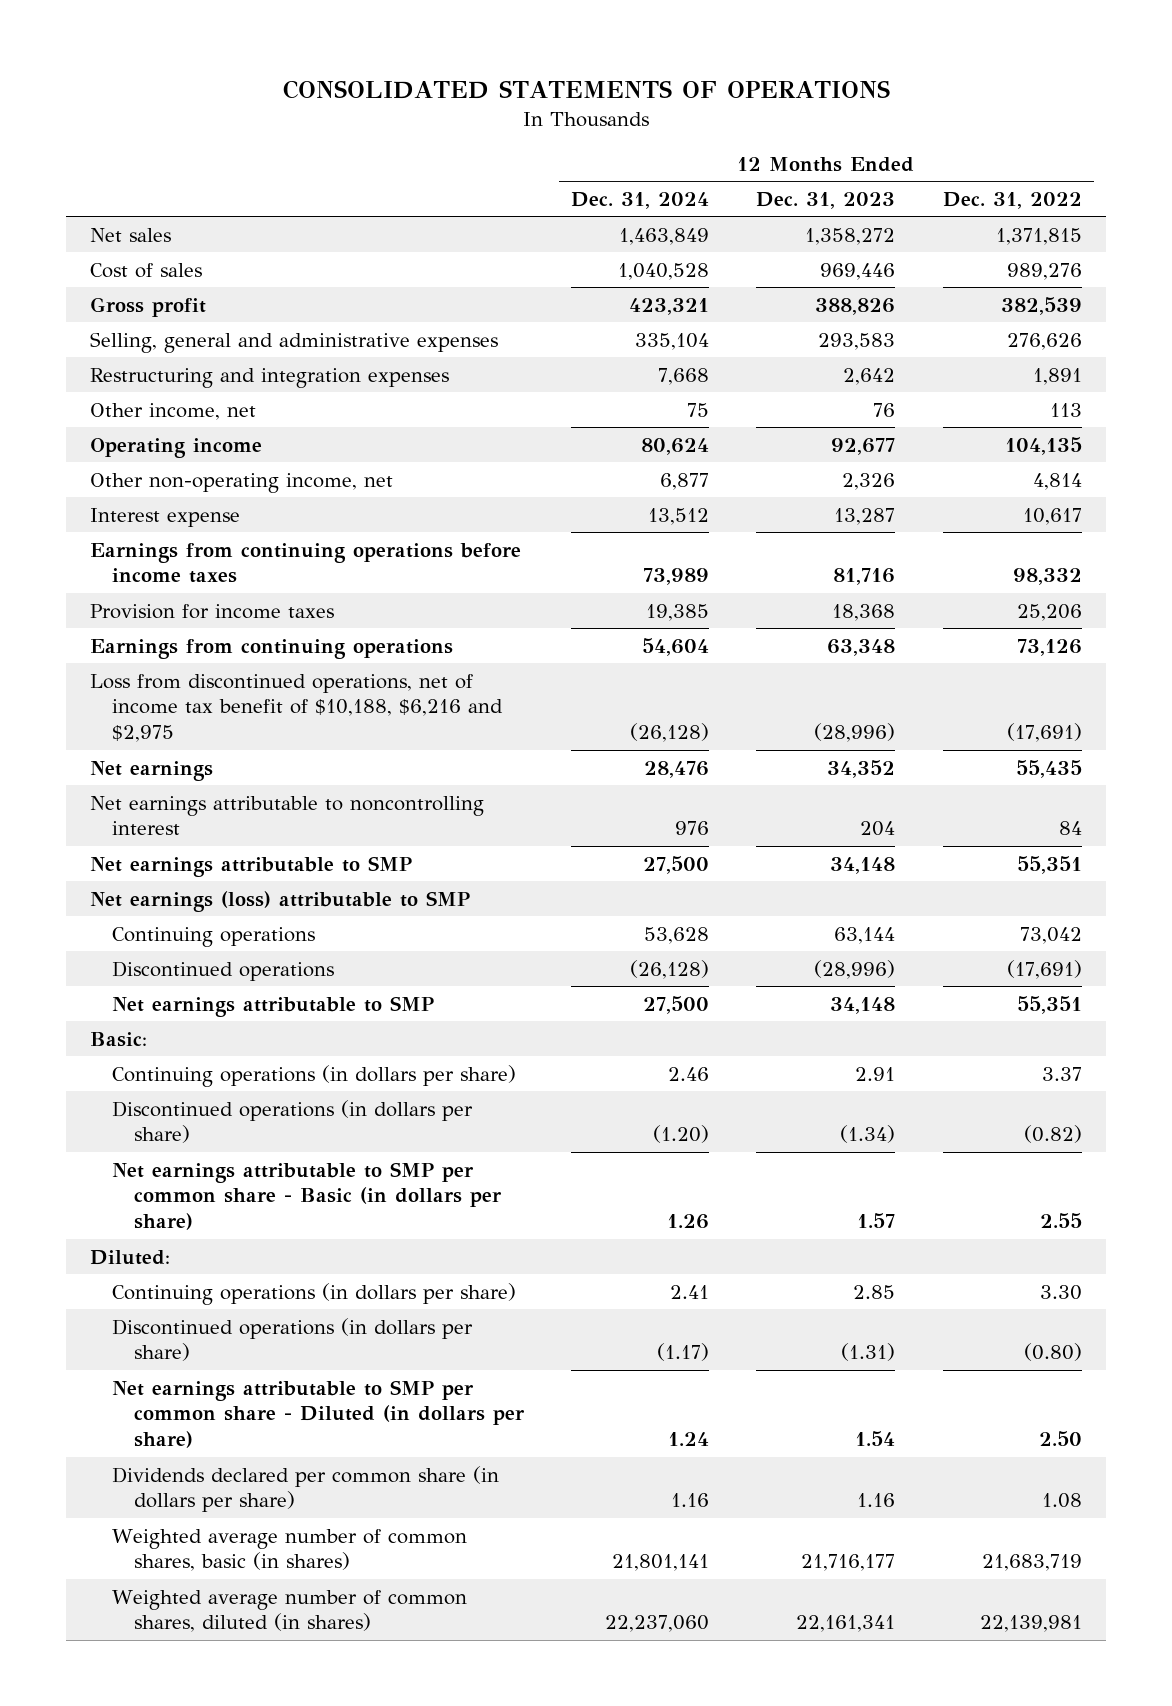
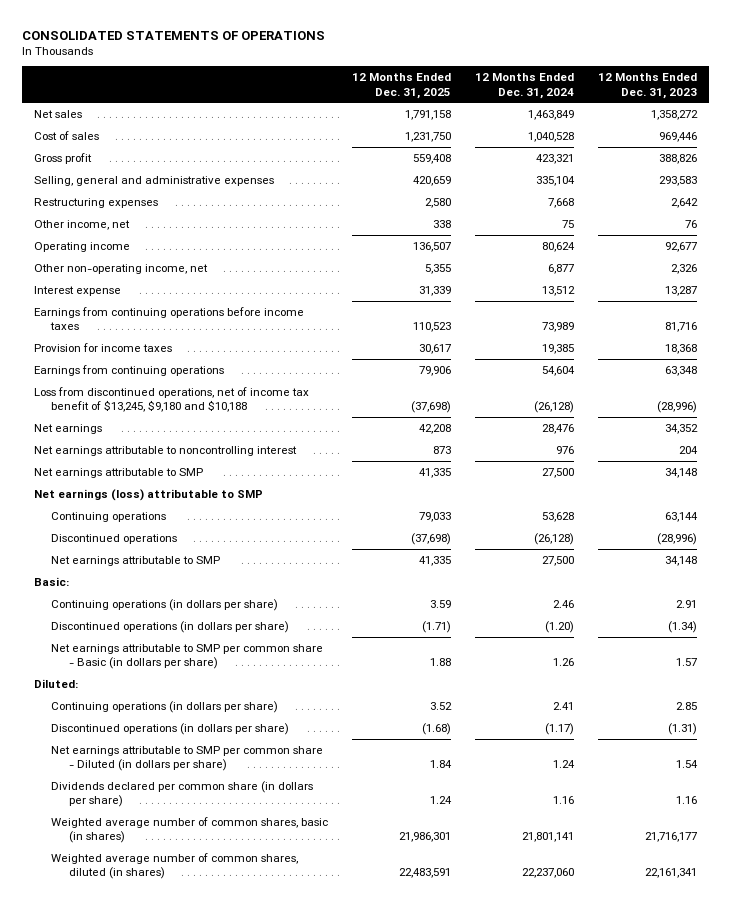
- | 12 Months Ended Dec. 31, 2024 | 12 Months Ended Dec. 31, 2023 | 12 Months Ended Dec. 31, 2022
+ | 12 Months Ended Dec. 31, 2025 | 12 Months Ended Dec. 31, 2024 | 12 Months Ended Dec. 31, 2023
- Restructuring and integration expenses | 7,668 | 2,642 | 1,891
+ Restructuring expenses | 2,580 | 7,668 | 2,642
- Loss from discontinued operations, net of income tax benefit of $10,188, $6,216 and $2,975 | (26,128) | (28,996) | (17,691)
+ Loss from discontinued operations, net of income tax benefit of $13,245, $9,180 and $10,188 | (37,698) | (26,128) | (28,996)

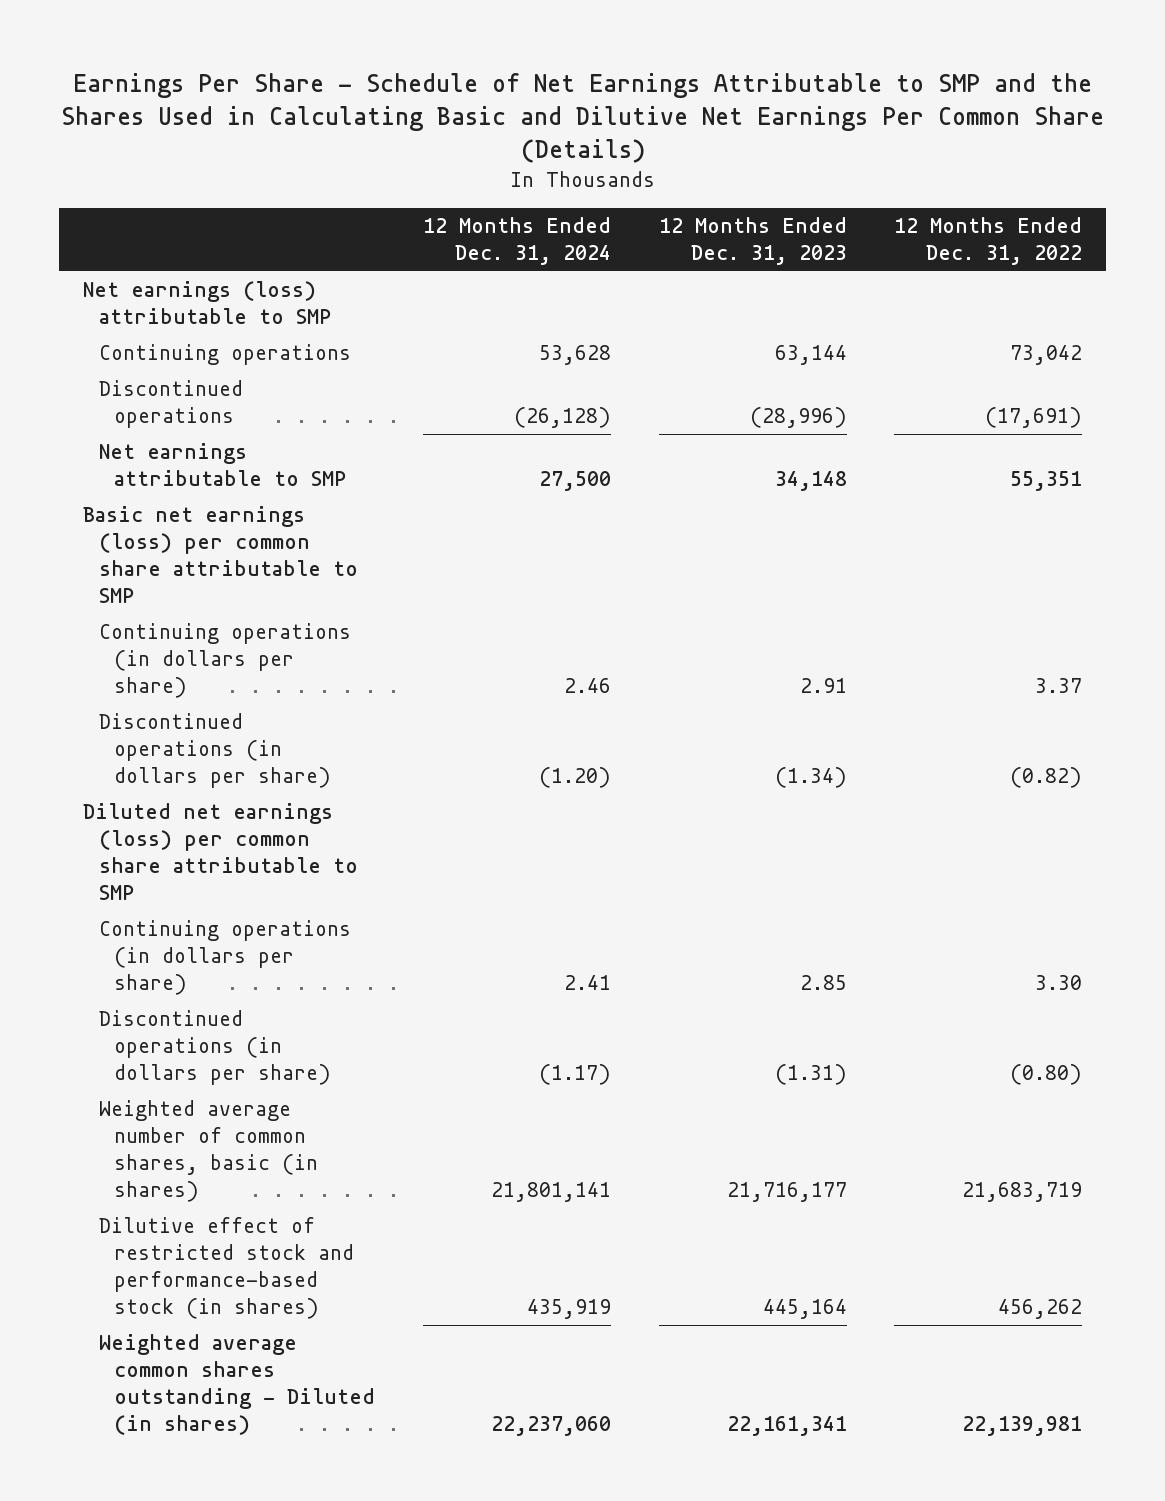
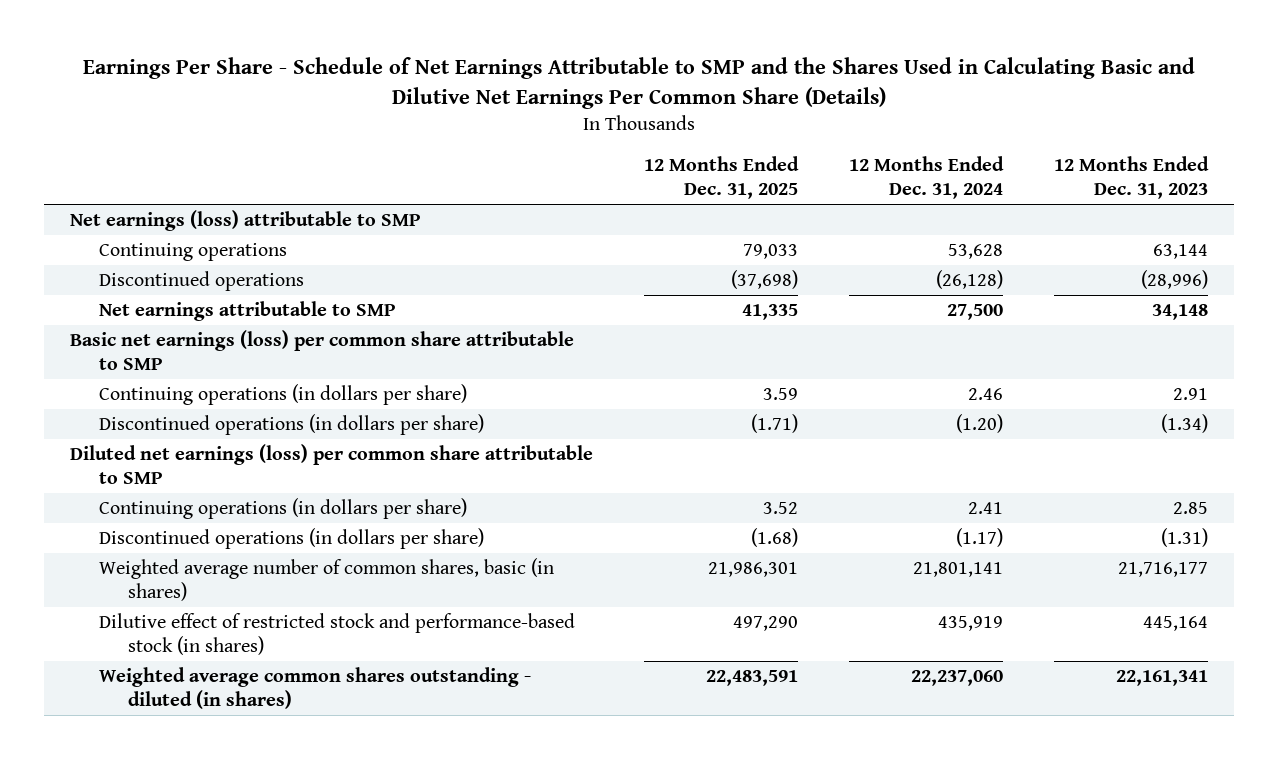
- | 12 Months Ended Dec. 31, 2024 | 12 Months Ended Dec. 31, 2023 | 12 Months Ended Dec. 31, 2022
+ | 12 Months Ended Dec. 31, 2025 | 12 Months Ended Dec. 31, 2024 | 12 Months Ended Dec. 31, 2023
- Weighted average common shares outstanding - Diluted (in shares) | 22,237,060 | 22,161,341 | 22,139,981
+ Weighted average common shares outstanding - diluted (in shares) | 22,483,591 | 22,237,060 | 22,161,341

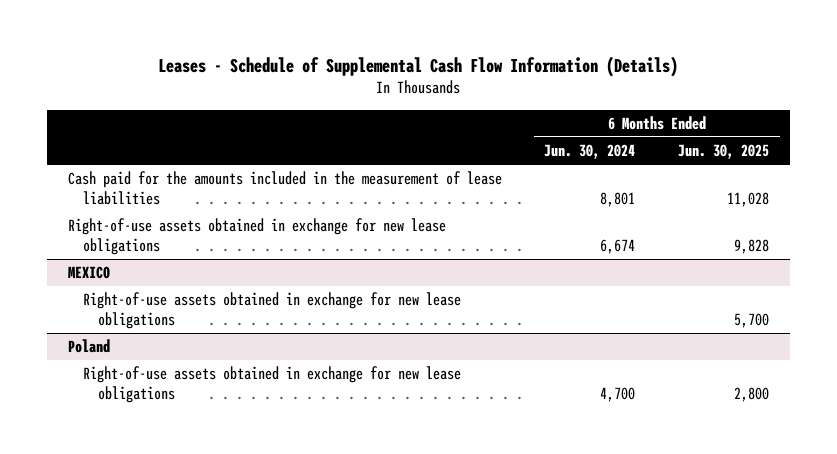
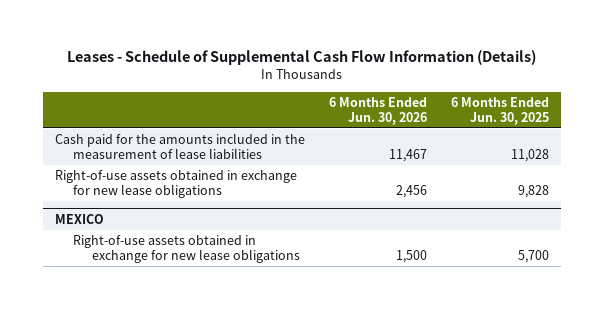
- | 6 Months Ended Jun. 30, 2024 | 6 Months Ended Jun. 30, 2025
+ | 6 Months Ended Jun. 30, 2026 | 6 Months Ended Jun. 30, 2025
- Poland
- Right-of-use assets obtained in exchange for new lease obligations | 4,700 | 2,800

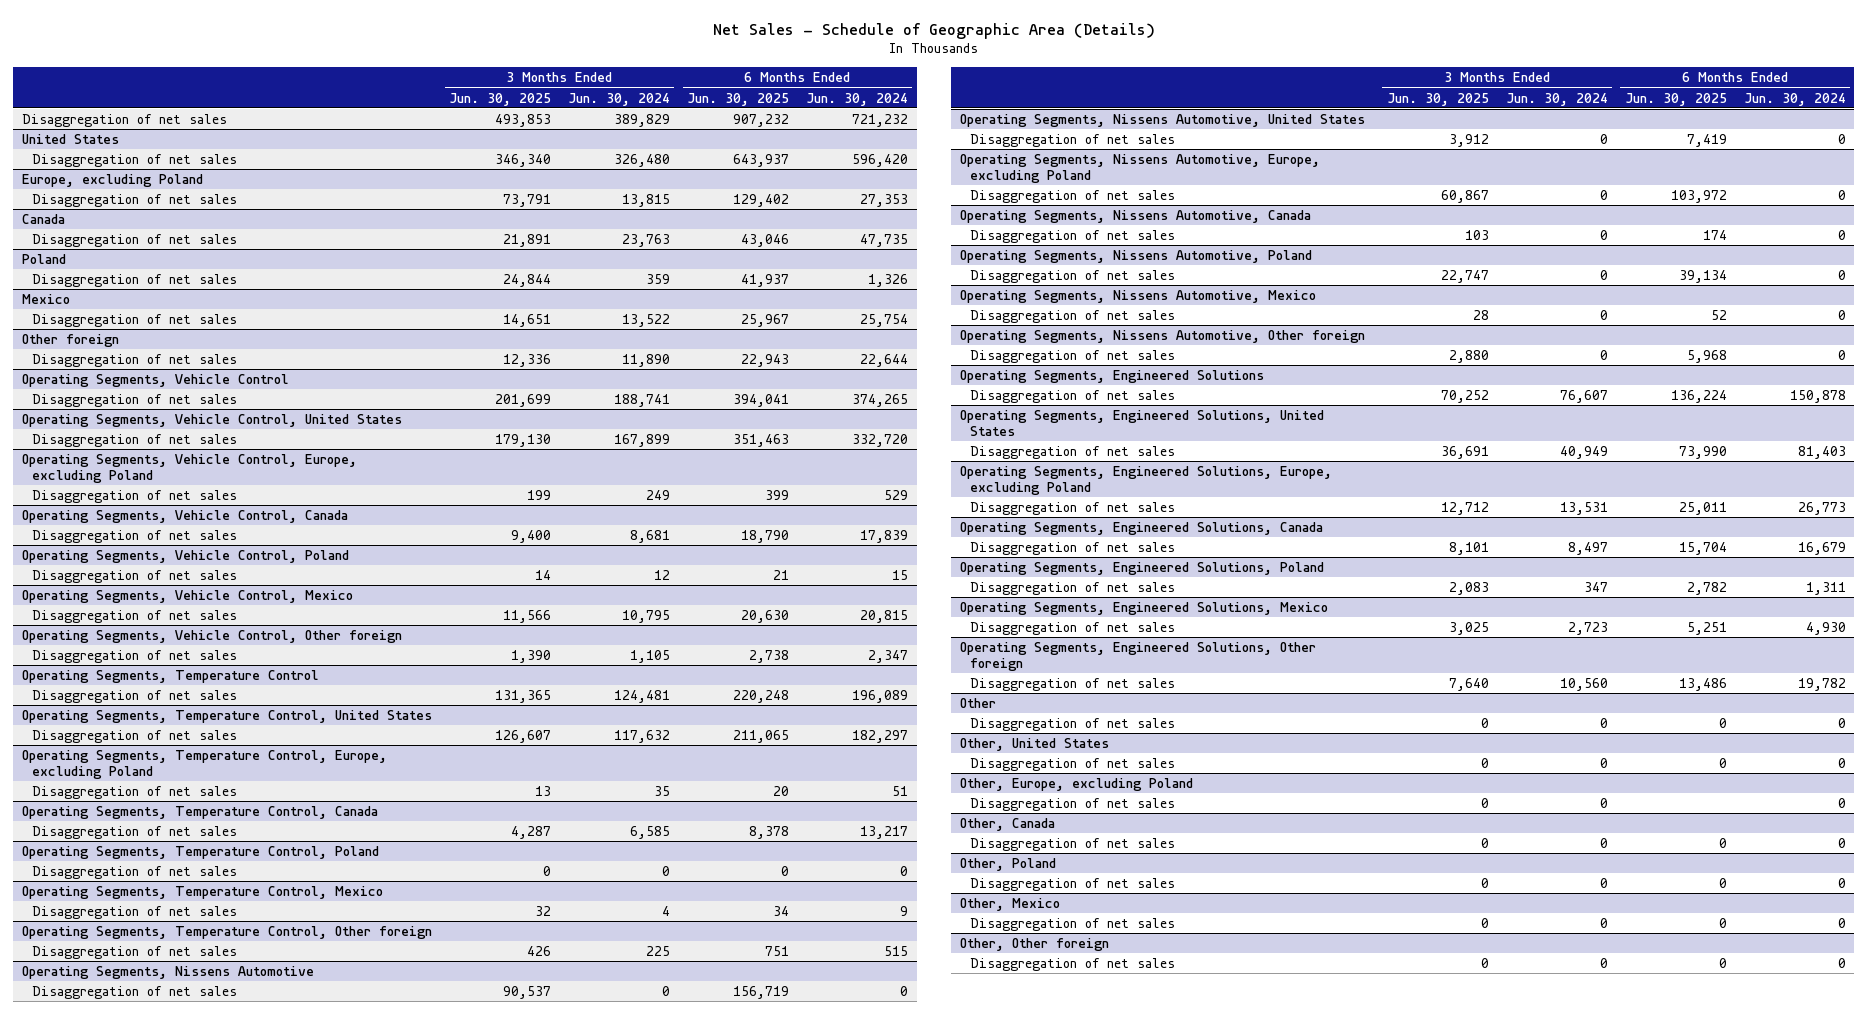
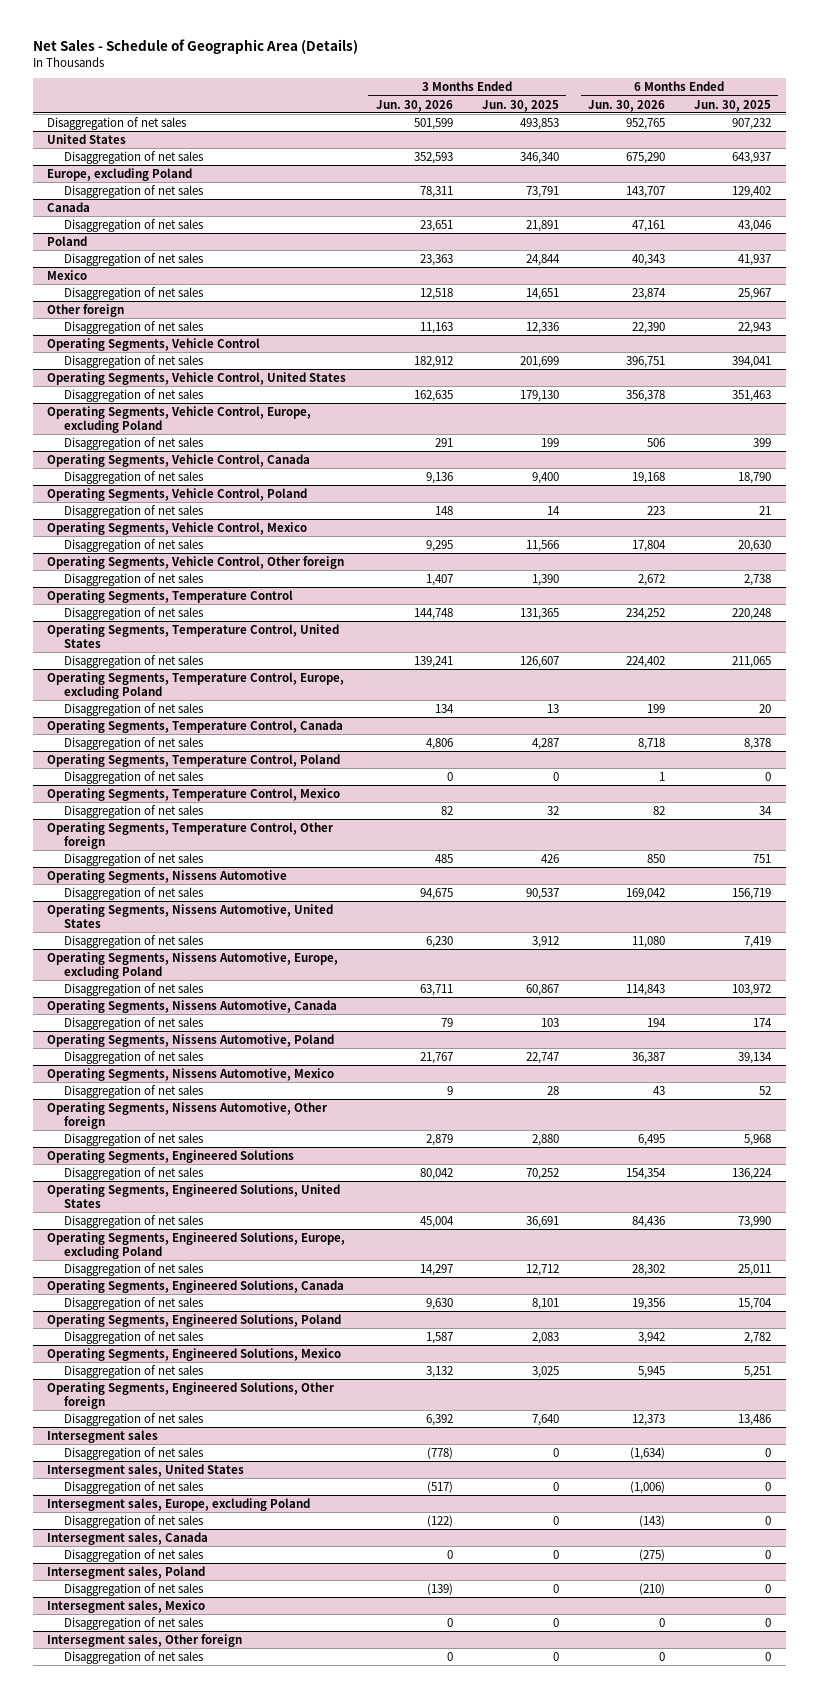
- | 3 Months Ended Jun. 30, 2025 | 3 Months Ended Jun. 30, 2024 | 6 Months Ended Jun. 30, 2025 | 6 Months Ended Jun. 30, 2024
+ | 3 Months Ended Jun. 30, 2026 | 3 Months Ended Jun. 30, 2025 | 6 Months Ended Jun. 30, 2026 | 6 Months Ended Jun. 30, 2025
- Other
+ Intersegment sales
- Other, United States
+ Intersegment sales, United States
- Other, Europe, excluding Poland
- Disaggregation of net sales | 0 | 0 | | 0
- Other, Canada
+ Intersegment sales, Europe, excluding Poland
- Other, Poland
+ Intersegment sales, Canada
- Other, Mexico
+ Intersegment sales, Poland
- Other, Other foreign
+ Intersegment sales, Mexico
+ Intersegment sales, Other foreign
+ Disaggregation of net sales | 0 | 0 | 0 | 0

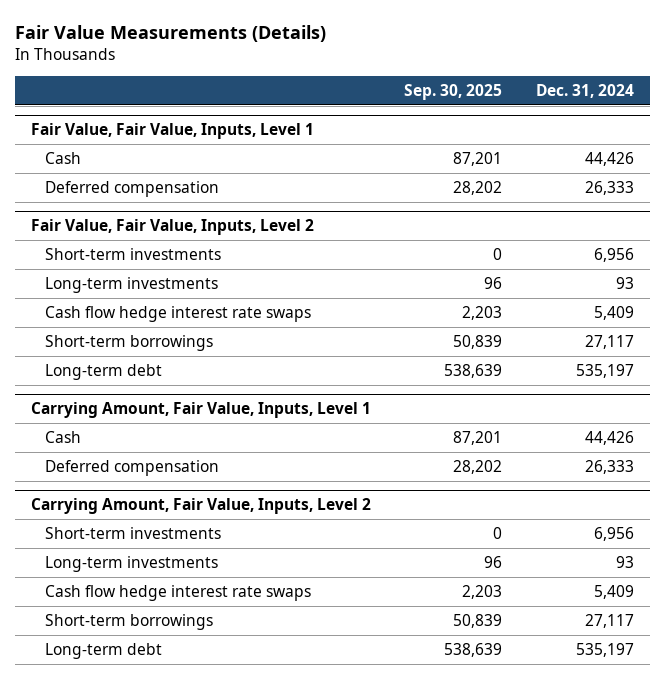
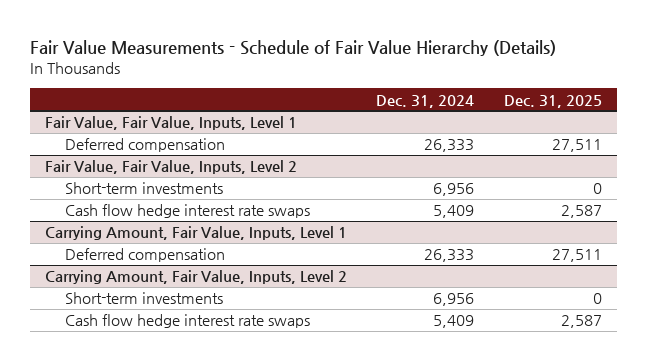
- Fair Value Measurements (Details)
+ Fair Value Measurements - Schedule of Fair Value Hierarchy (Details)
- | Sep. 30, 2025 | Dec. 31, 2024
+ | Dec. 31, 2024 | Dec. 31, 2025
@ Fair Value, Fair Value, Inputs, Level 1
- Cash | 87,201 | 44,426
@ Fair Value, Fair Value, Inputs, Level 2
- Long-term investments | 96 | 93
- Short-term borrowings | 50,839 | 27,117
- Long-term debt | 538,639 | 535,197
@ Carrying Amount, Fair Value, Inputs, Level 1
- Cash | 87,201 | 44,426
@ Carrying Amount, Fair Value, Inputs, Level 2
- Long-term investments | 96 | 93
- Short-term borrowings | 50,839 | 27,117
- Long-term debt | 538,639 | 535,197

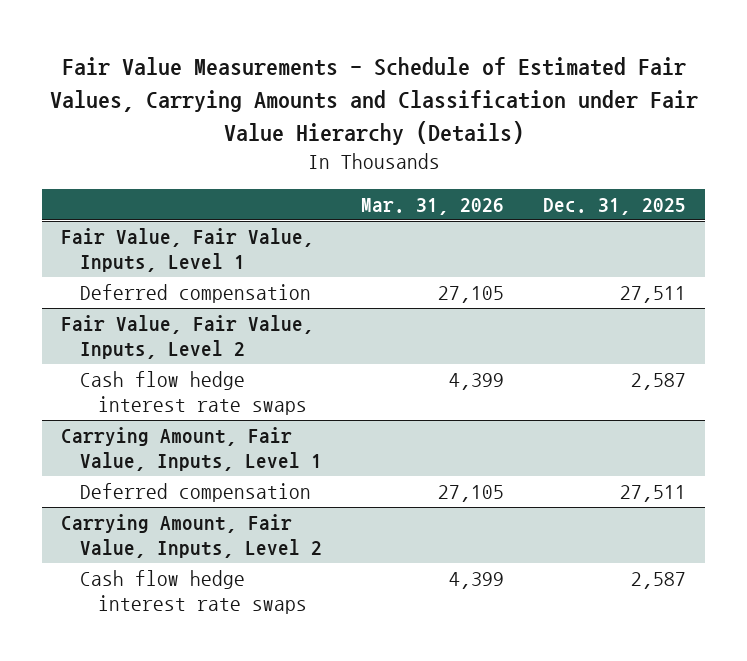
- Fair Value Measurements - Schedule of Fair Value Hierarchy (Details)
+ Fair Value Measurements - Schedule of Estimated Fair Values, Carrying Amounts and Classification under Fair Value Hierarchy (Details)
- | Dec. 31, 2024 | Dec. 31, 2025
+ | Mar. 31, 2026 | Dec. 31, 2025
@ Fair Value, Fair Value, Inputs, Level 2
- Short-term investments | 6,956 | 0
@ Carrying Amount, Fair Value, Inputs, Level 2
- Short-term investments | 6,956 | 0

